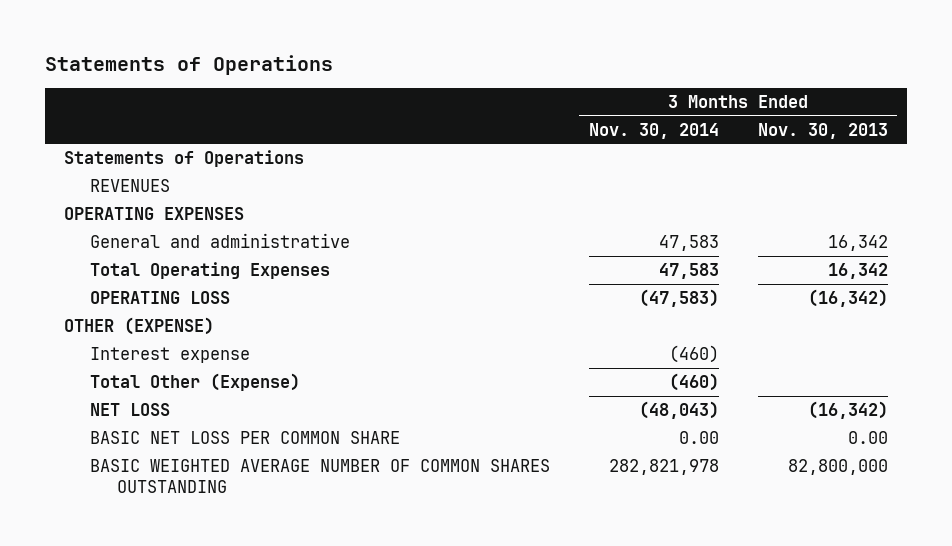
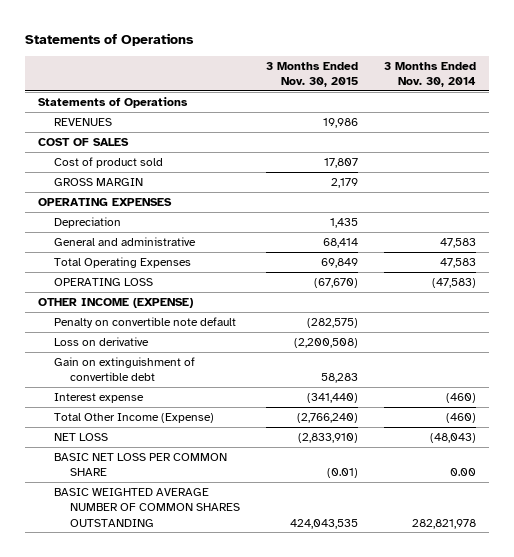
- | 3 Months Ended Nov. 30, 2014 | 3 Months Ended Nov. 30, 2013
+ | 3 Months Ended Nov. 30, 2015 | 3 Months Ended Nov. 30, 2014
+ COST OF SALES
+ Cost of product sold | 17,807 |
+ GROSS MARGIN | 2,179 |
+ Depreciation | 1,435 |
- OTHER (EXPENSE)
+ OTHER INCOME (EXPENSE)
+ Penalty on convertible note default | (282,575) |
+ Loss on derivative | (2,200,508) |
+ Gain on extinguishment of convertible debt | 58,283 |
- Total Other (Expense) | (460) |
+ Total Other Income (Expense) | (2,766,240) | (460)

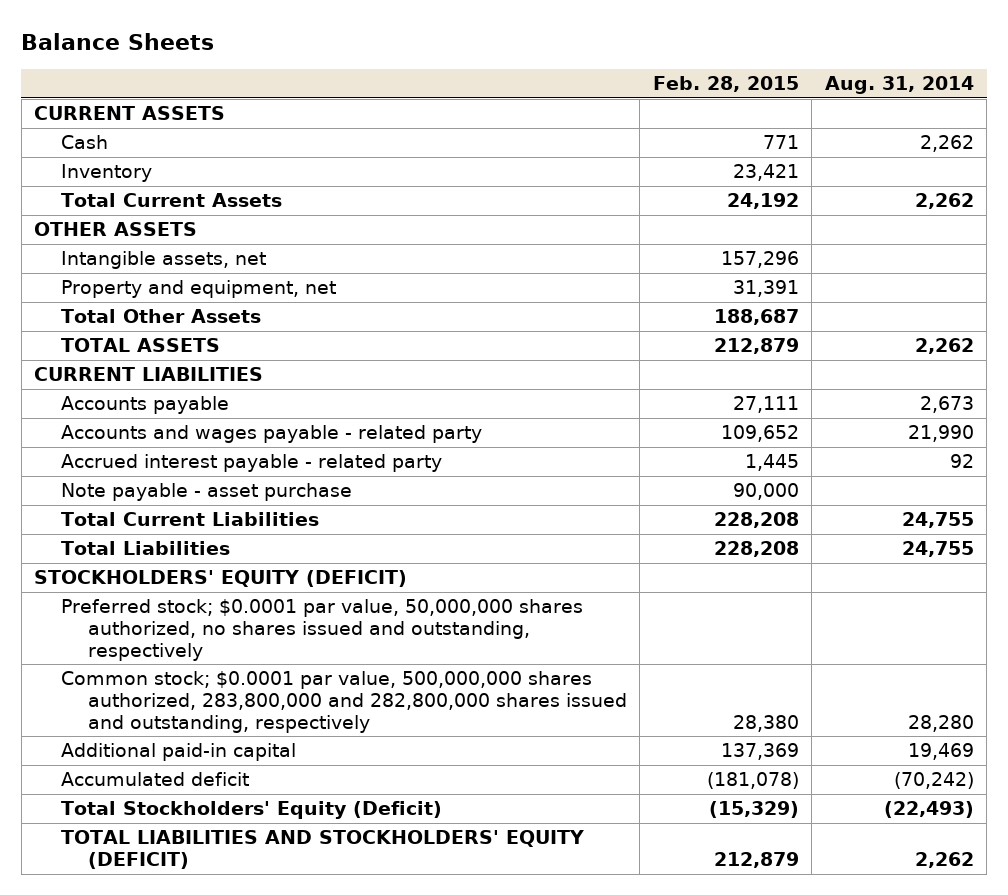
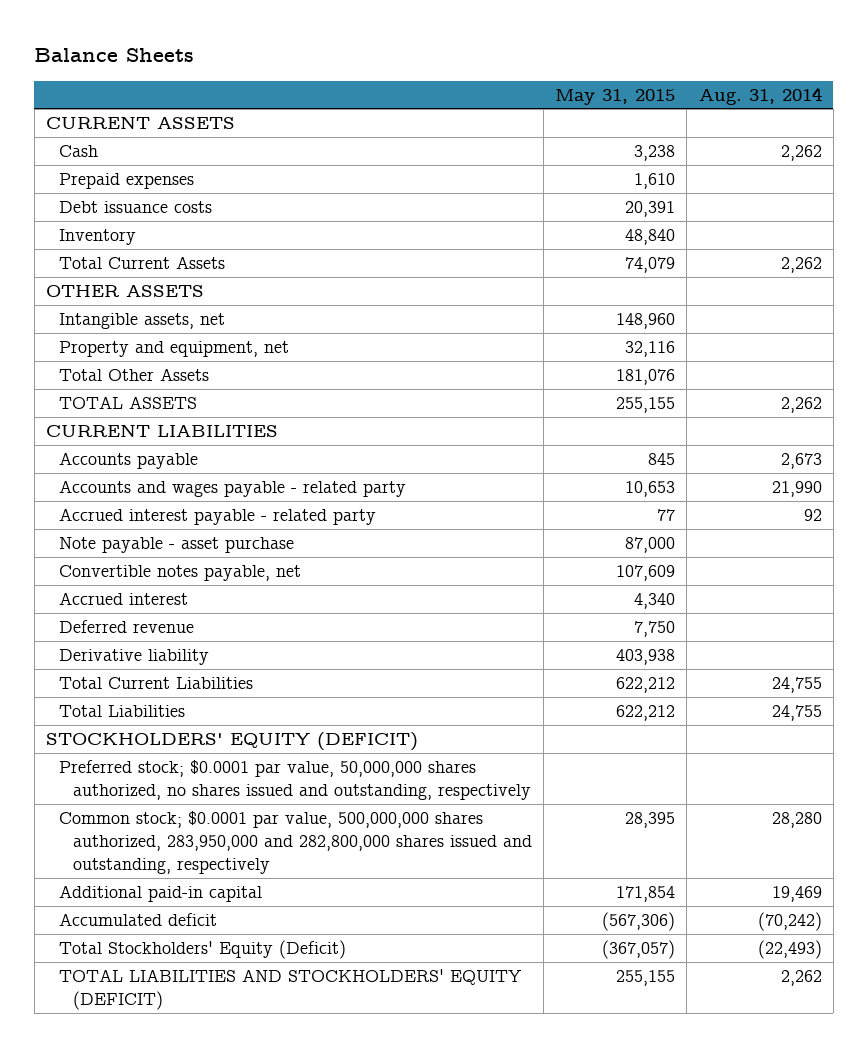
- | Feb. 28, 2015 | Aug. 31, 2014
+ | May 31, 2015 | Aug. 31, 2014
+ Prepaid expenses | 1,610 |
+ Debt issuance costs | 20,391 |
+ Convertible notes payable, net | 107,609 |
+ Accrued interest | 4,340 |
+ Deferred revenue | 7,750 |
+ Derivative liability | 403,938 |
- Common stock; $0.0001 par value, 500,000,000 shares authorized, 283,800,000 and 282,800,000 shares issued and outstanding, respectively | 28,380 | 28,280
+ Common stock; $0.0001 par value, 500,000,000 shares authorized, 283,950,000 and 282,800,000 shares issued and outstanding, respectively | 28,395 | 28,280

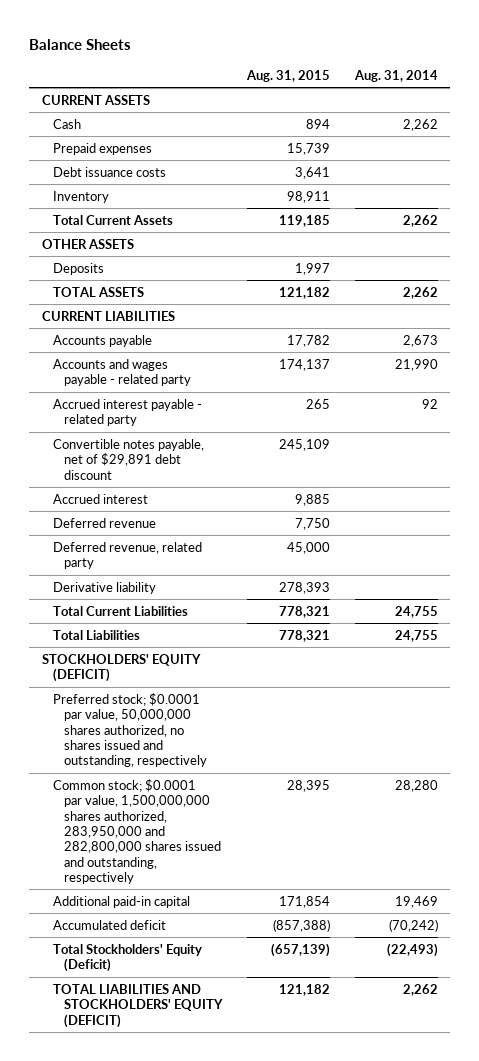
- | May 31, 2015 | Aug. 31, 2014
+ | Aug. 31, 2015 | Aug. 31, 2014
- Intangible assets, net | 148,960 |
- Property and equipment, net | 32,116 |
- Total Other Assets | 181,076 |
+ Deposits | 1,997 |
- Note payable - asset purchase | 87,000 |
- Convertible notes payable, net | 107,609 |
+ Convertible notes payable, net of $29,891 debt discount | 245,109 |
+ Deferred revenue, related party | 45,000 |
- Common stock; $0.0001 par value, 500,000,000 shares authorized, 283,950,000 and 282,800,000 shares issued and outstanding, respectively | 28,395 | 28,280
+ Common stock; $0.0001 par value, 1,500,000,000 shares authorized, 283,950,000 and 282,800,000 shares issued and outstanding, respectively | 28,395 | 28,280

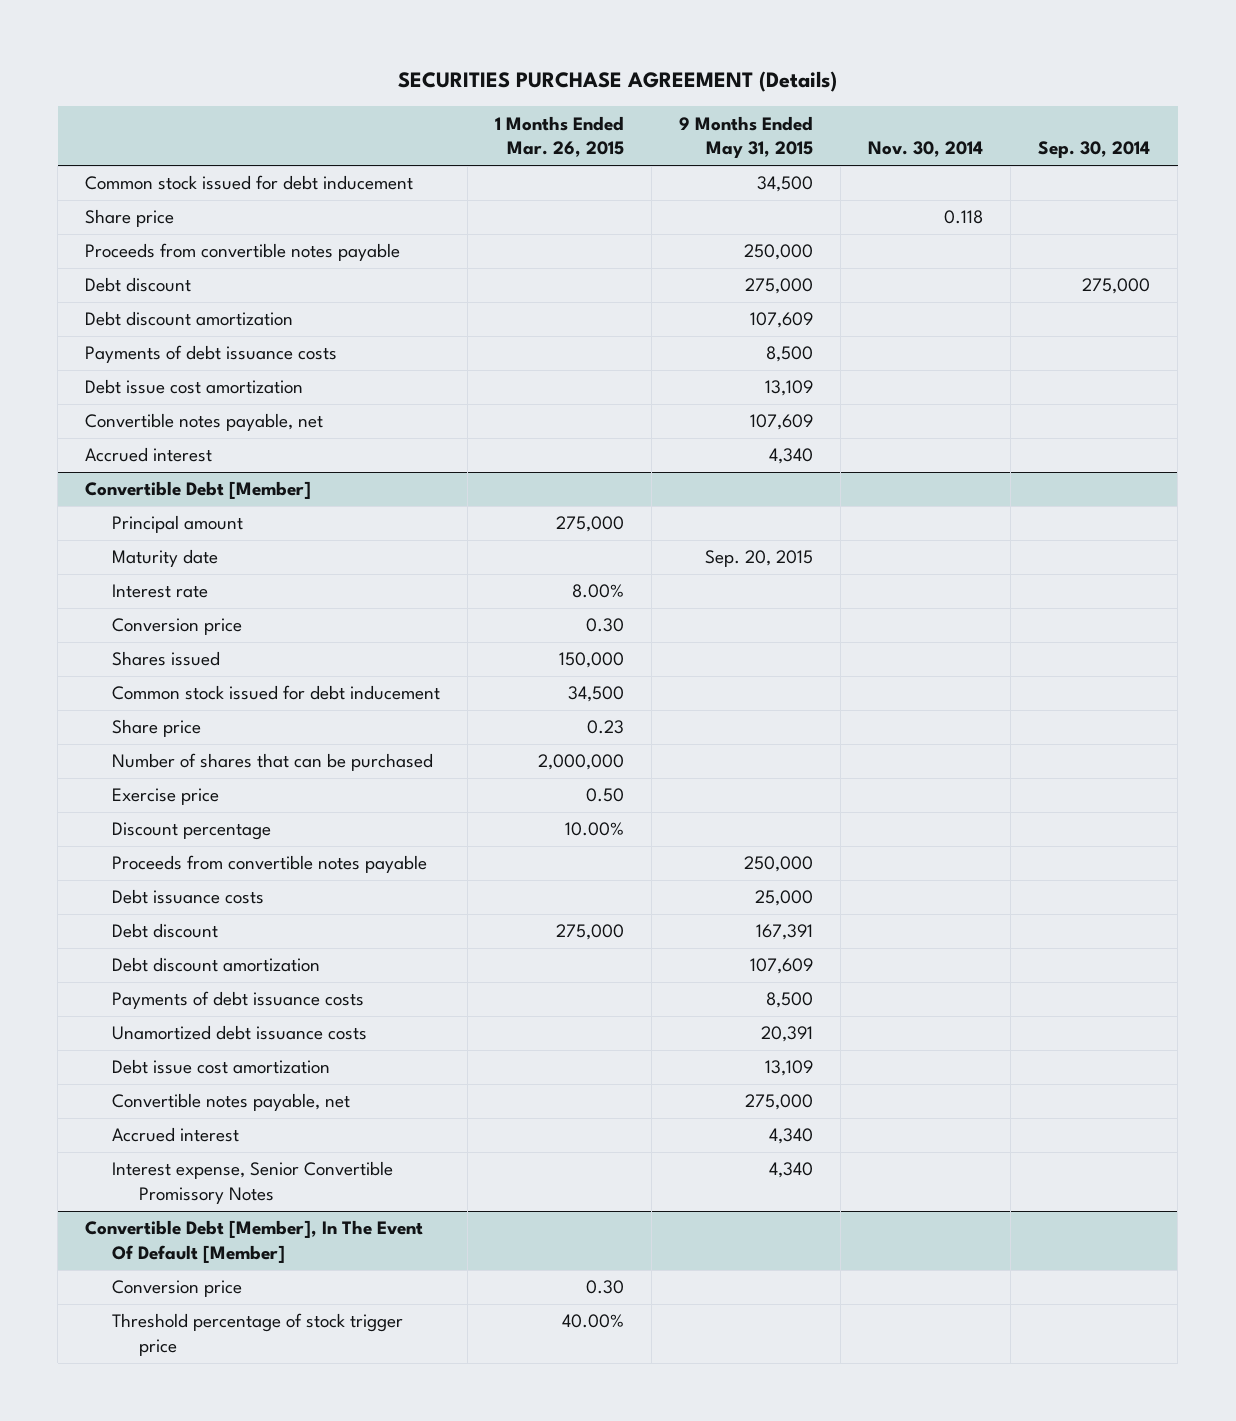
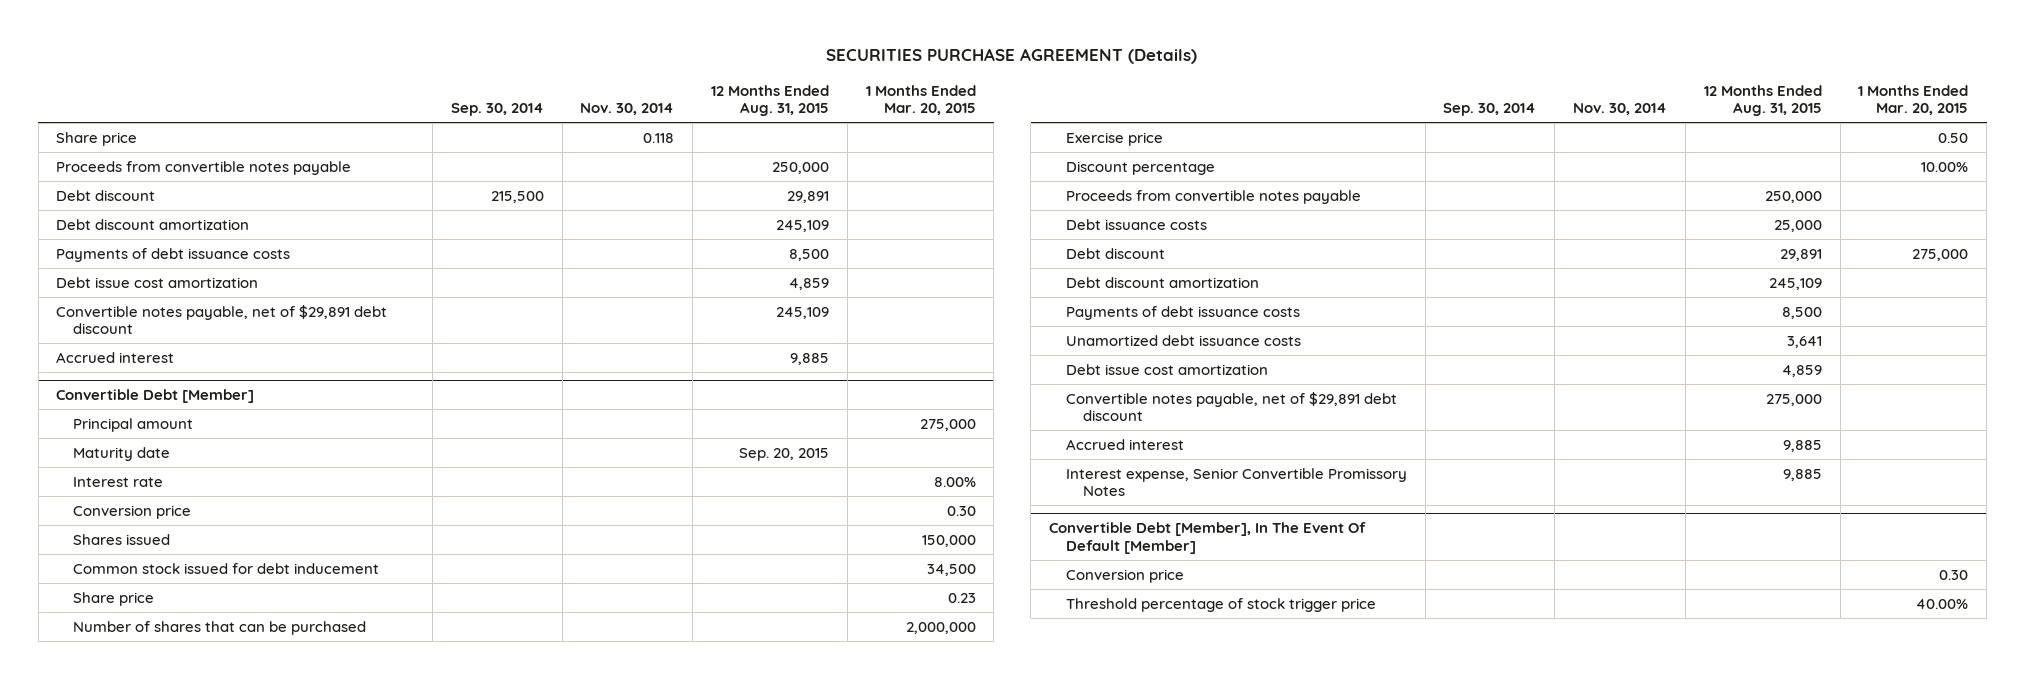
- | 1 Months Ended Mar. 26, 2015 | 9 Months Ended May 31, 2015 | Nov. 30, 2014 | Sep. 30, 2014
+ | Sep. 30, 2014 | Nov. 30, 2014 | 12 Months Ended Aug. 31, 2015 | 1 Months Ended Mar. 20, 2015
- Common stock issued for debt inducement | | 34,500 | |
- Debt discount | | 275,000 | | 275,000
+ Debt discount | 215,500 | | 29,891 |
- Convertible notes payable, net | | 107,609 | |
+ Convertible notes payable, net of $29,891 debt discount | | | 245,109 |
@ Convertible Debt [Member]
- Convertible notes payable, net | | 275,000 | |
+ Convertible notes payable, net of $29,891 debt discount | | | 275,000 |

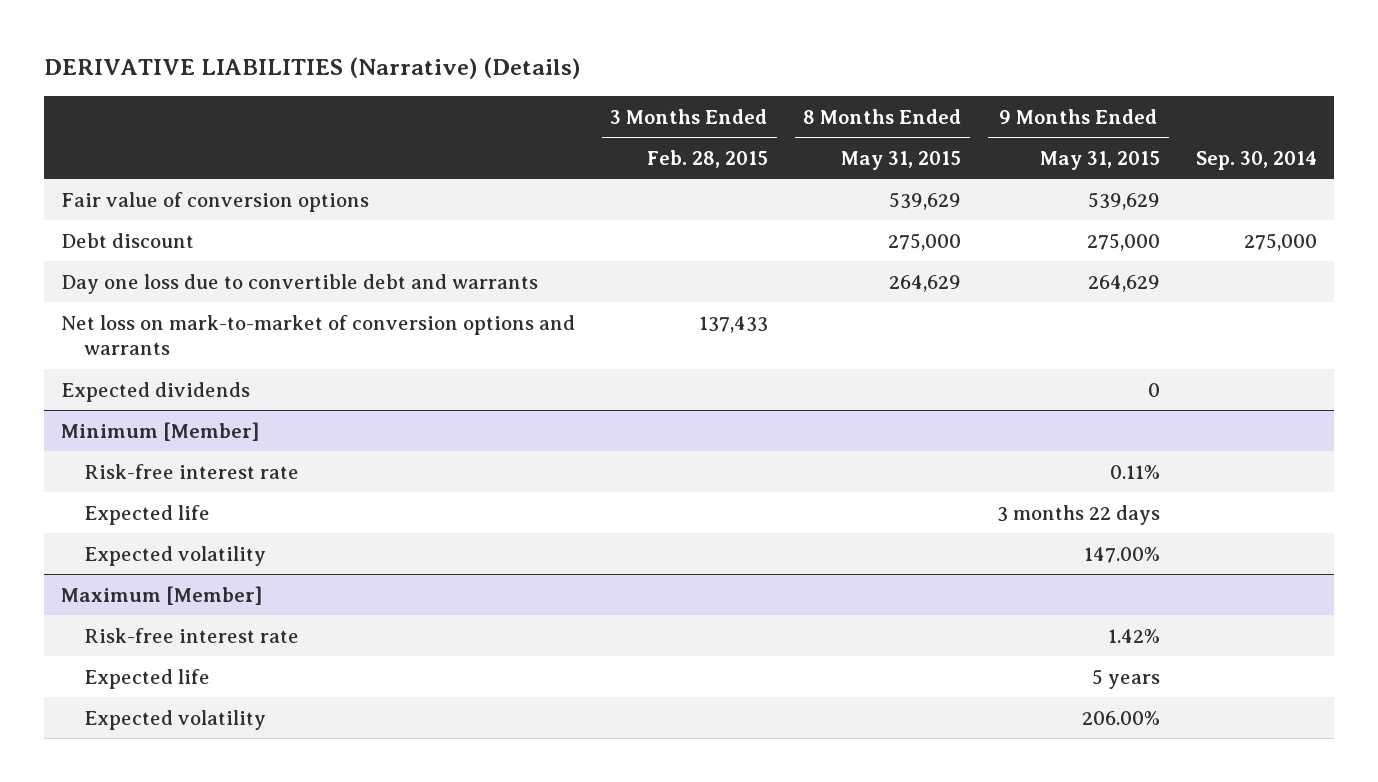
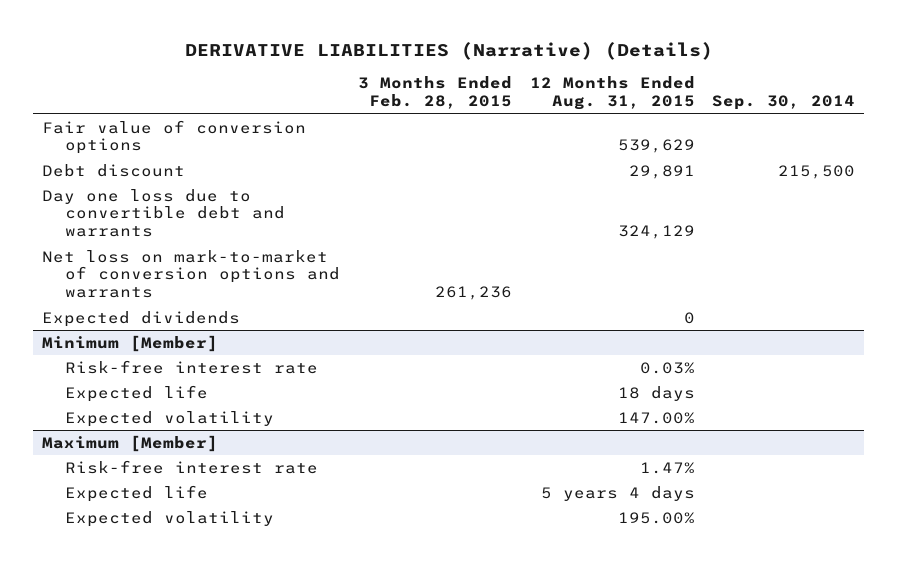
- | 3 Months Ended Feb. 28, 2015 | 8 Months Ended May 31, 2015 | 9 Months Ended May 31, 2015 | Sep. 30, 2014
+ | 3 Months Ended Feb. 28, 2015 | 12 Months Ended Aug. 31, 2015 | Sep. 30, 2014
- Debt discount | | 275,000 | 275,000 | 275,000
+ Debt discount | | 29,891 | 215,500
- Net loss on mark-to-market of conversion options and warrants | 137,433 | | |
+ Net loss on mark-to-market of conversion options and warrants | 261,236 | |

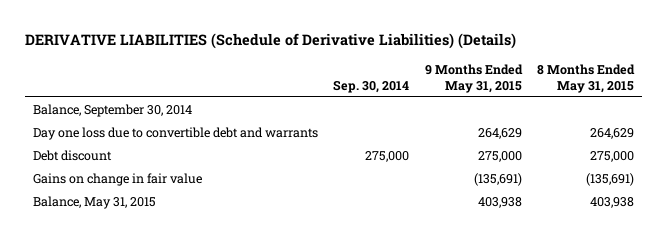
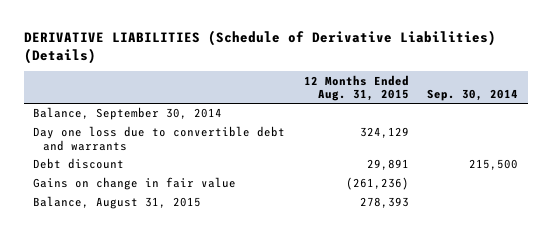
- | Sep. 30, 2014 | 9 Months Ended May 31, 2015 | 8 Months Ended May 31, 2015
+ | 12 Months Ended Aug. 31, 2015 | Sep. 30, 2014
- Debt discount | 275,000 | 275,000 | 275,000
+ Debt discount | 29,891 | 215,500
- Balance, May 31, 2015 | | 403,938 | 403,938
+ Balance, August 31, 2015 | 278,393 |

